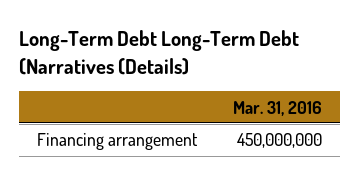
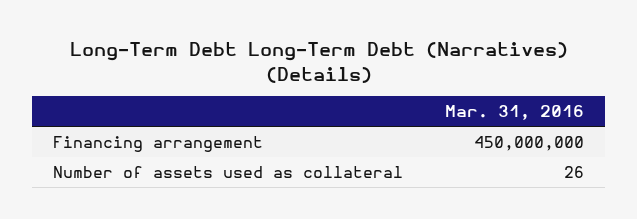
- Long-Term Debt Long-Term Debt (Narratives (Details)
+ Long-Term Debt Long-Term Debt (Narratives) (Details)
+ Number of assets used as collateral | 26

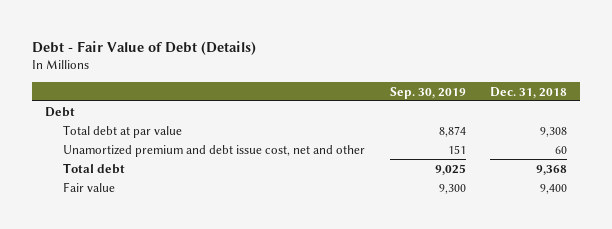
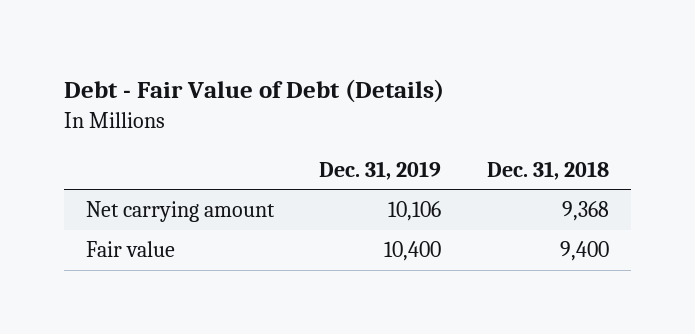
- | Sep. 30, 2019 | Dec. 31, 2018
+ | Dec. 31, 2019 | Dec. 31, 2018
- Debt
- Total debt at par value | 8,874 | 9,308
- Unamortized premium and debt issue cost, net and other | 151 | 60
- Total debt | 9,025 | 9,368
+ Net carrying amount | 10,106 | 9,368

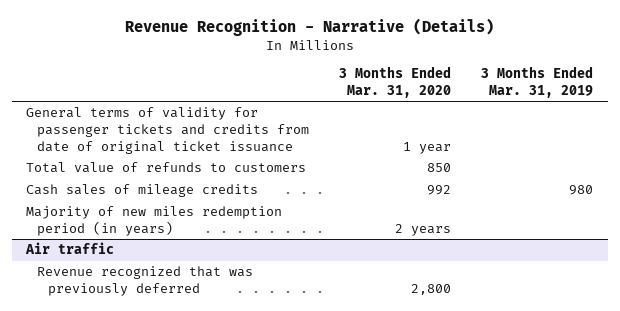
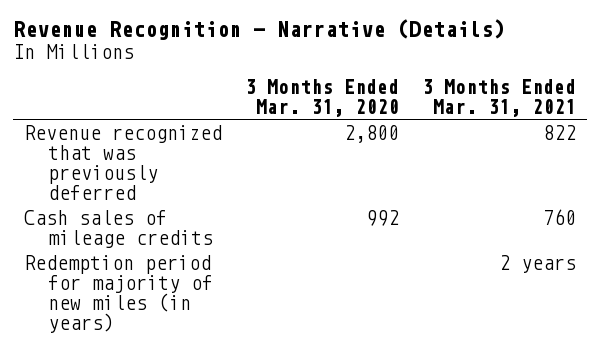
- | 3 Months Ended Mar. 31, 2020 | 3 Months Ended Mar. 31, 2019
+ | 3 Months Ended Mar. 31, 2020 | 3 Months Ended Mar. 31, 2021
- General terms of validity for passenger tickets and credits from date of original ticket issuance | 1 year |
- Total value of refunds to customers | 850 |
- Majority of new miles redemption period (in years) | 2 years |
- Air traffic
moved down: Cash sales of mileage credits | 992 | 760
+ Redemption period for majority of new miles (in years) | | 2 years

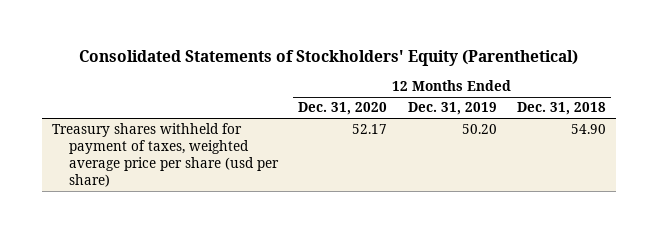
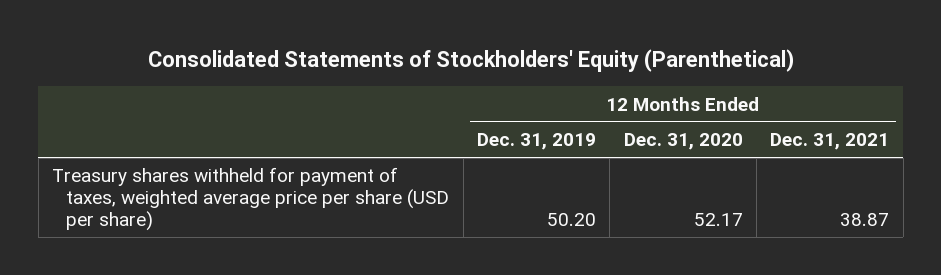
- | 12 Months Ended Dec. 31, 2020 | 12 Months Ended Dec. 31, 2019 | 12 Months Ended Dec. 31, 2018
+ | 12 Months Ended Dec. 31, 2019 | 12 Months Ended Dec. 31, 2020 | 12 Months Ended Dec. 31, 2021
- Treasury shares withheld for payment of taxes, weighted average price per share (usd per share) | 52.17 | 50.20 | 54.90
+ Treasury shares withheld for payment of taxes, weighted average price per share (USD per share) | 50.20 | 52.17 | 38.87

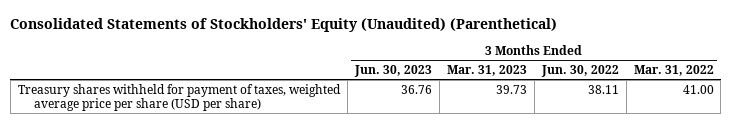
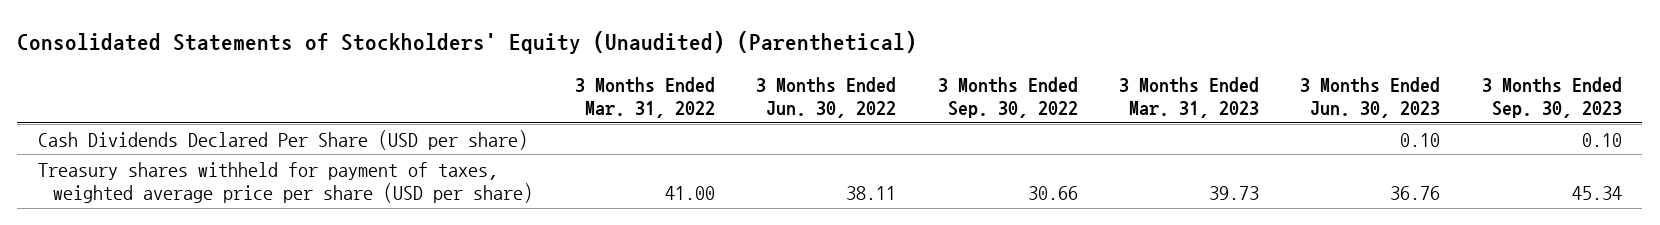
- | 3 Months Ended Jun. 30, 2023 | 3 Months Ended Mar. 31, 2023 | 3 Months Ended Jun. 30, 2022 | 3 Months Ended Mar. 31, 2022
+ | 3 Months Ended Mar. 31, 2022 | 3 Months Ended Jun. 30, 2022 | 3 Months Ended Sep. 30, 2022 | 3 Months Ended Mar. 31, 2023 | 3 Months Ended Jun. 30, 2023 | 3 Months Ended Sep. 30, 2023
+ Cash Dividends Declared Per Share (USD per share) | | | | | 0.10 | 0.10

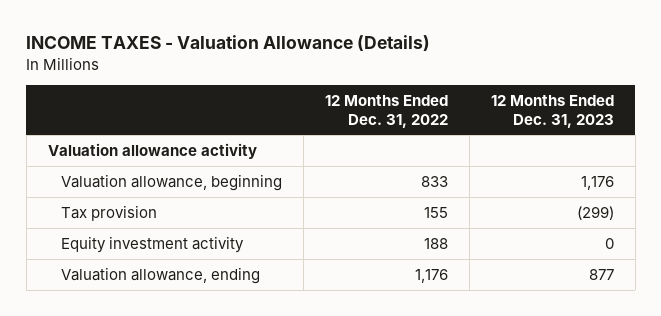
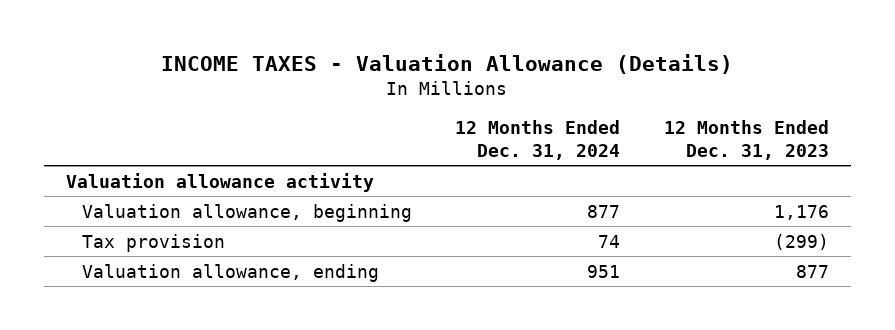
- | 12 Months Ended Dec. 31, 2022 | 12 Months Ended Dec. 31, 2023
+ | 12 Months Ended Dec. 31, 2024 | 12 Months Ended Dec. 31, 2023
- Equity investment activity | 188 | 0

